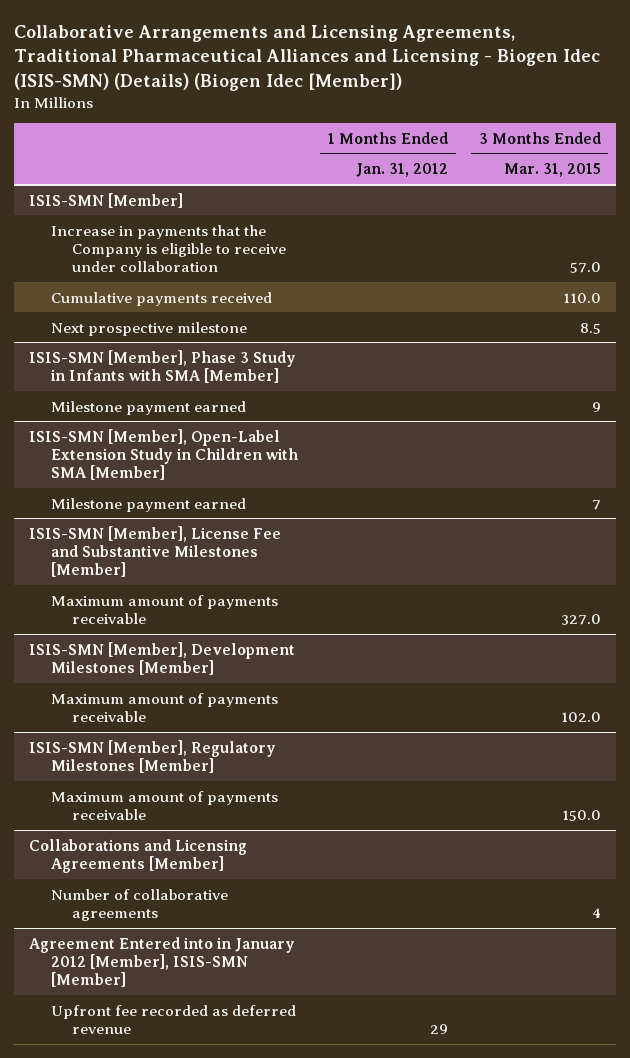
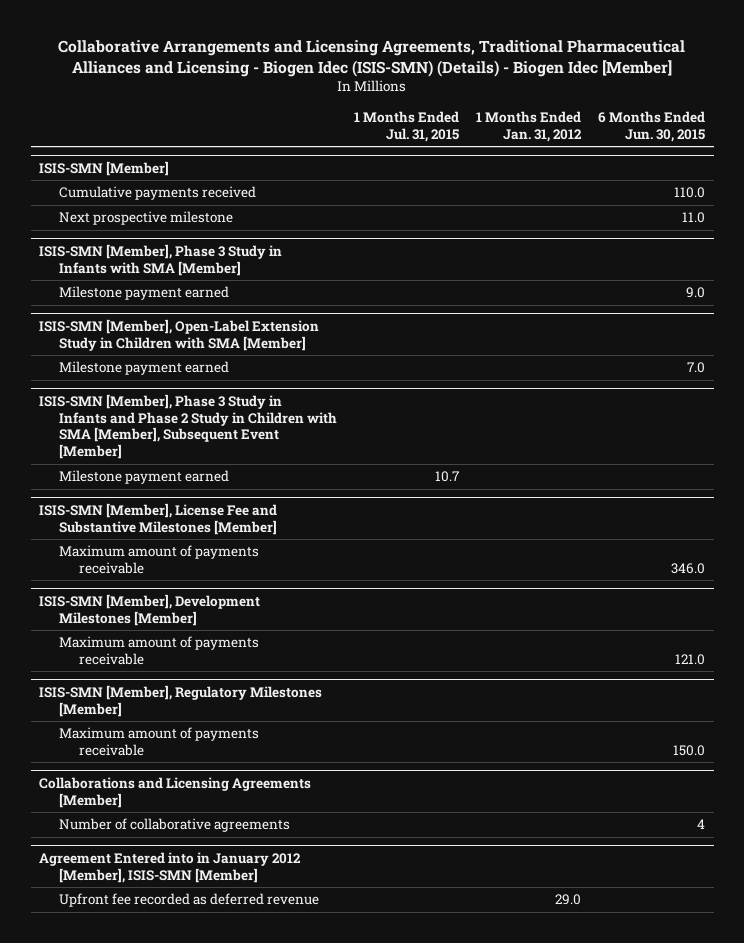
- Collaborative Arrangements and Licensing Agreements, Traditional Pharmaceutical Alliances and Licensing - Biogen Idec (ISIS-SMN) (Details) (Biogen Idec [Member])
+ Collaborative Arrangements and Licensing Agreements, Traditional Pharmaceutical Alliances and Licensing - Biogen Idec (ISIS-SMN) (Details) - Biogen Idec [Member]
- | 1 Months Ended Jan. 31, 2012 | 3 Months Ended Mar. 31, 2015
+ | 1 Months Ended Jul. 31, 2015 | 1 Months Ended Jan. 31, 2012 | 6 Months Ended Jun. 30, 2015
@ ISIS-SMN [Member]
- Increase in payments that the Company is eligible to receive under collaboration | | 57.0
+ ISIS-SMN [Member], Phase 3 Study in Infants and Phase 2 Study in Children with SMA [Member], Subsequent Event [Member]
+ Milestone payment earned | 10.7 | |
@ Agreement Entered into in January 2012 [Member], ISIS-SMN [Member]
- Upfront fee recorded as deferred revenue | 29 |
+ Upfront fee recorded as deferred revenue | | 29.0 |

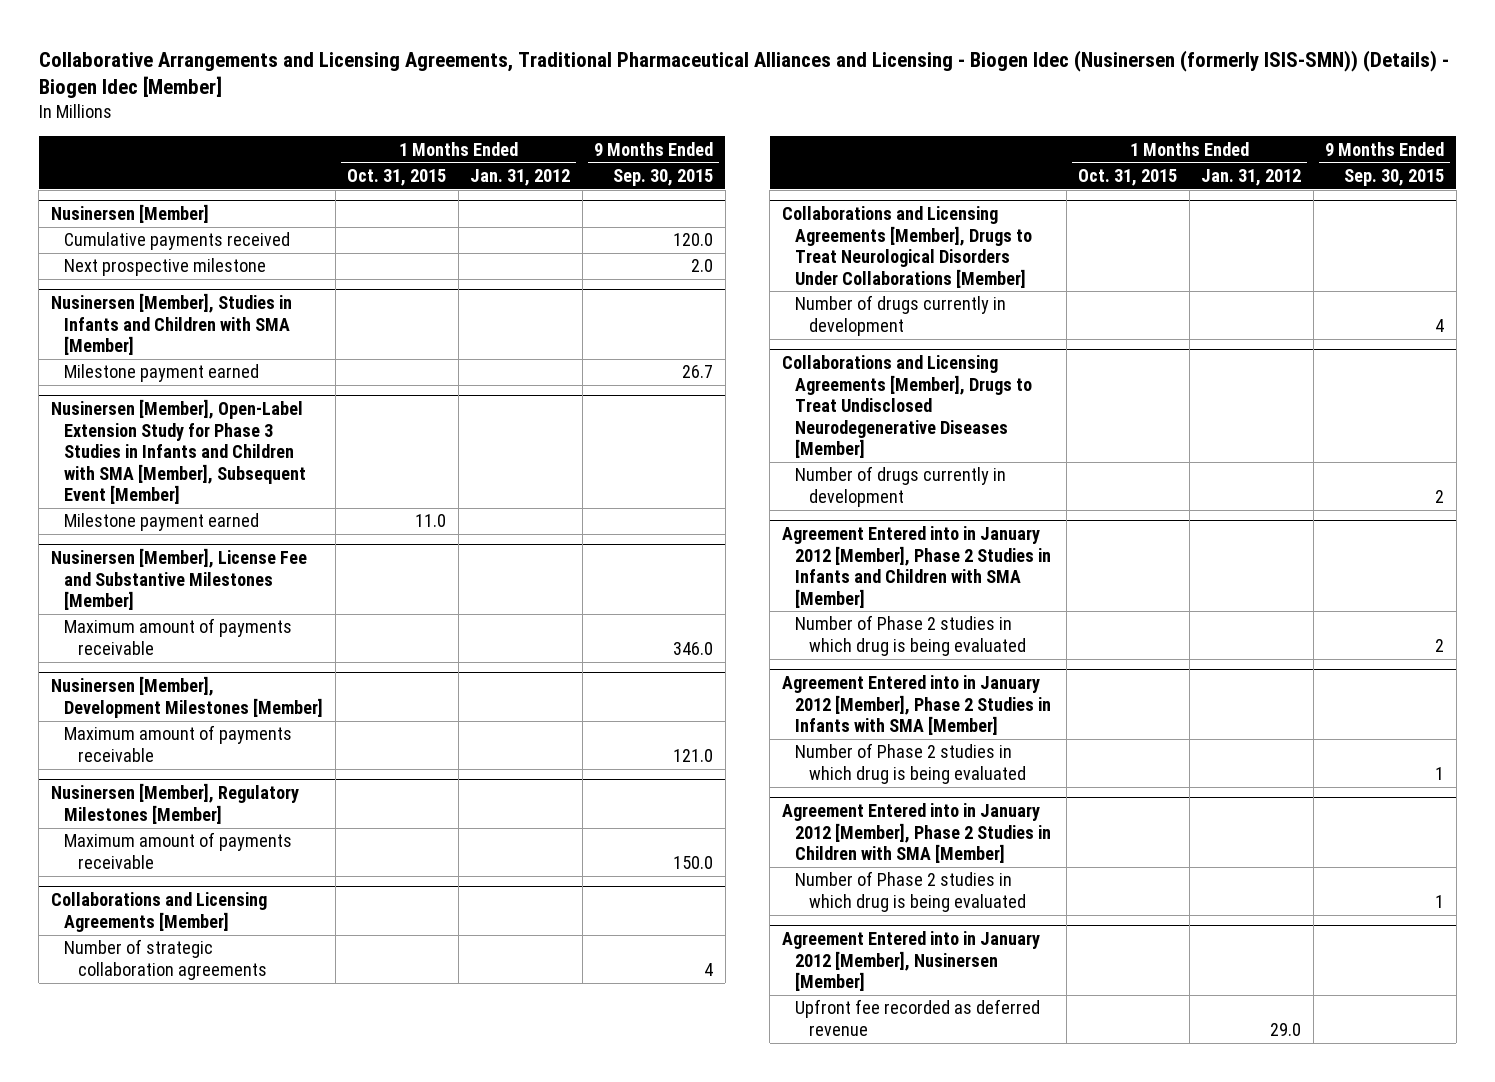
- Collaborative Arrangements and Licensing Agreements, Traditional Pharmaceutical Alliances and Licensing - Biogen Idec (ISIS-SMN) (Details) - Biogen Idec [Member]
+ Collaborative Arrangements and Licensing Agreements, Traditional Pharmaceutical Alliances and Licensing - Biogen Idec (Nusinersen (formerly ISIS-SMN)) (Details) - Biogen Idec [Member]
- | 1 Months Ended Jul. 31, 2015 | 1 Months Ended Jan. 31, 2012 | 6 Months Ended Jun. 30, 2015
+ | 1 Months Ended Oct. 31, 2015 | 1 Months Ended Jan. 31, 2012 | 9 Months Ended Sep. 30, 2015
- ISIS-SMN [Member]
+ Nusinersen [Member]
- ISIS-SMN [Member], Phase 3 Study in Infants with SMA [Member]
- Milestone payment earned | | | 9.0
- ISIS-SMN [Member], Open-Label Extension Study in Children with SMA [Member]
- Milestone payment earned | | | 7.0
- ISIS-SMN [Member], Phase 3 Study in Infants and Phase 2 Study in Children with SMA [Member], Subsequent Event [Member]
+ Nusinersen [Member], Studies in Infants and Children with SMA [Member]
+ Milestone payment earned | | | 26.7
+ Nusinersen [Member], Open-Label Extension Study for Phase 3 Studies in Infants and Children with SMA [Member], Subsequent Event [Member]
- ISIS-SMN [Member], License Fee and Substantive Milestones [Member]
+ Nusinersen [Member], License Fee and Substantive Milestones [Member]
- ISIS-SMN [Member], Development Milestones [Member]
- Maximum amount of payments receivable | | | 121.0
- ISIS-SMN [Member], Regulatory Milestones [Member]
- Maximum amount of payments receivable | | | 150.0
+ Nusinersen [Member], Development Milestones [Member]
+ Maximum amount of payments receivable | | | 121.0
+ Nusinersen [Member], Regulatory Milestones [Member]
+ Maximum amount of payments receivable | | | 150.0
@ Collaborations and Licensing Agreements [Member]
- Number of collaborative agreements | | | 4
- Agreement Entered into in January 2012 [Member], ISIS-SMN [Member]
@ Collaborations and Licensing Agreements [Member]
+ Number of strategic collaboration agreements | | | 4
+ Collaborations and Licensing Agreements [Member], Drugs to Treat Neurological Disorders Under Collaborations [Member]
+ Number of drugs currently in development | | | 4
+ Collaborations and Licensing Agreements [Member], Drugs to Treat Undisclosed Neurodegenerative Diseases [Member]
+ Number of drugs currently in development | | | 2
+ Agreement Entered into in January 2012 [Member], Phase 2 Studies in Infants and Children with SMA [Member]
+ Number of Phase 2 studies in which drug is being evaluated | | | 2
+ Agreement Entered into in January 2012 [Member], Phase 2 Studies in Infants with SMA [Member]
+ Number of Phase 2 studies in which drug is being evaluated | | | 1
+ Agreement Entered into in January 2012 [Member], Phase 2 Studies in Children with SMA [Member]
+ Number of Phase 2 studies in which drug is being evaluated | | | 1
+ Agreement Entered into in January 2012 [Member], Nusinersen [Member]

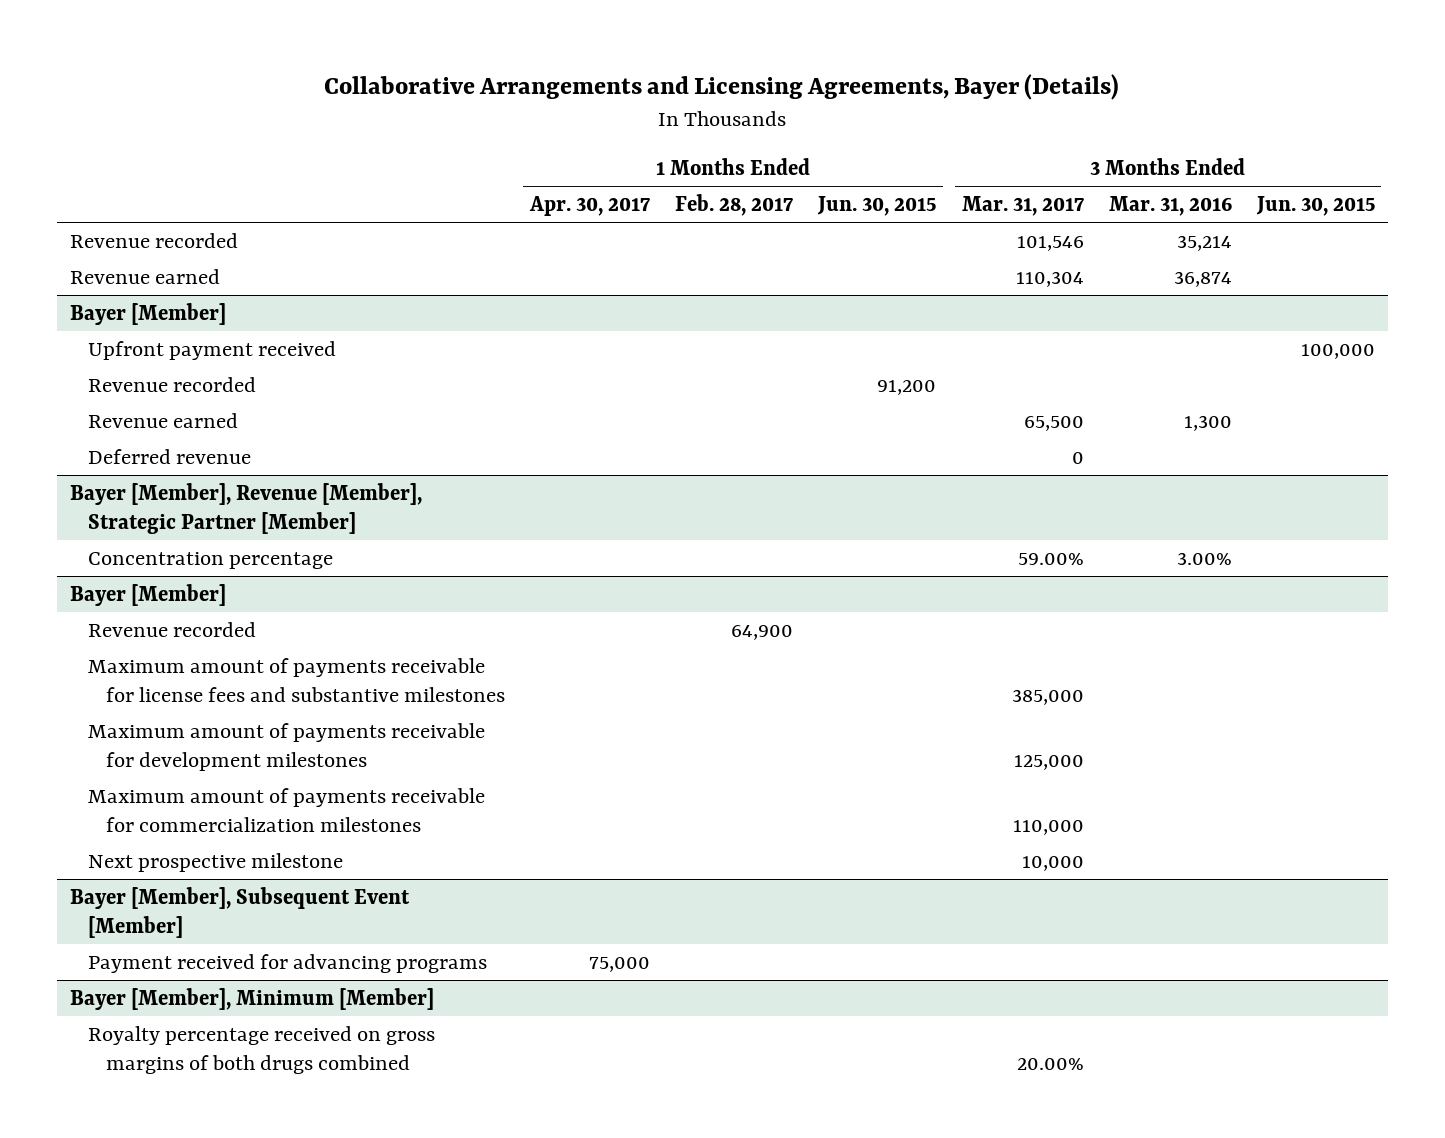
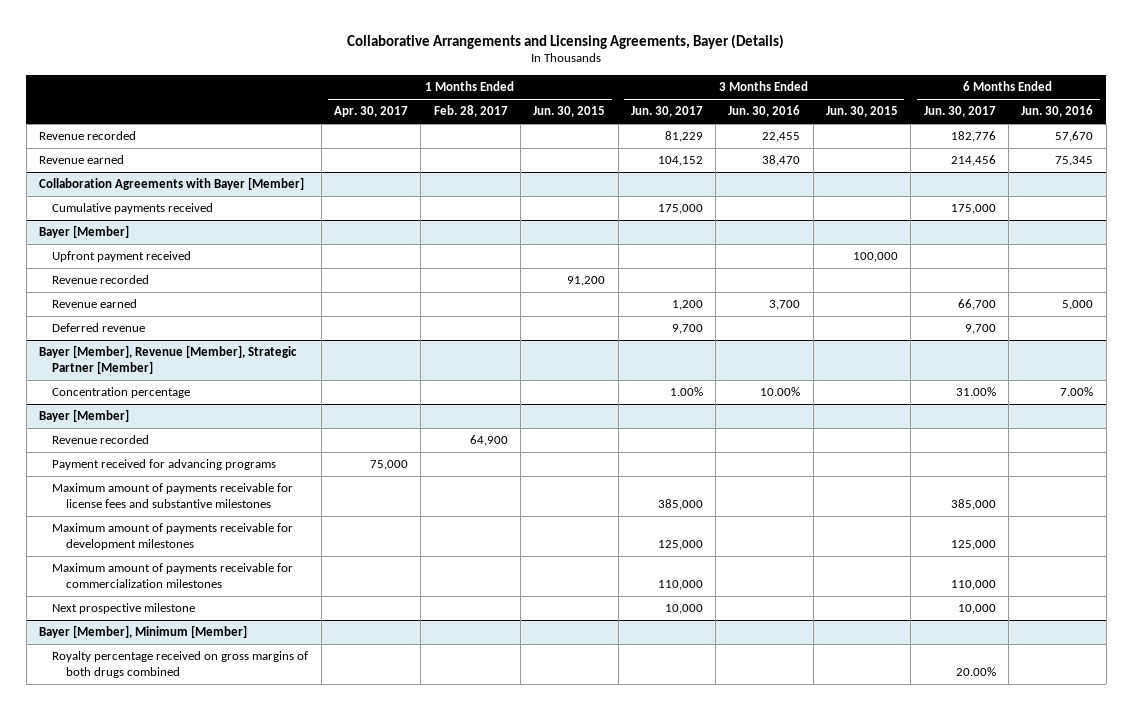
- | 1 Months Ended Apr. 30, 2017 | 1 Months Ended Feb. 28, 2017 | 1 Months Ended Jun. 30, 2015 | 3 Months Ended Mar. 31, 2017 | 3 Months Ended Mar. 31, 2016 | 3 Months Ended Jun. 30, 2015
+ | 1 Months Ended Apr. 30, 2017 | 1 Months Ended Feb. 28, 2017 | 1 Months Ended Jun. 30, 2015 | 3 Months Ended Jun. 30, 2017 | 3 Months Ended Jun. 30, 2016 | 3 Months Ended Jun. 30, 2015 | 6 Months Ended Jun. 30, 2017 | 6 Months Ended Jun. 30, 2016
+ Collaboration Agreements with Bayer [Member]
+ Cumulative payments received | | | | 175,000 | | | 175,000 |
@ Bayer [Member]
+ Payment received for advancing programs | 75,000 | | | | | | |
- Bayer [Member], Subsequent Event [Member]
- Payment received for advancing programs | 75,000 | | | | |

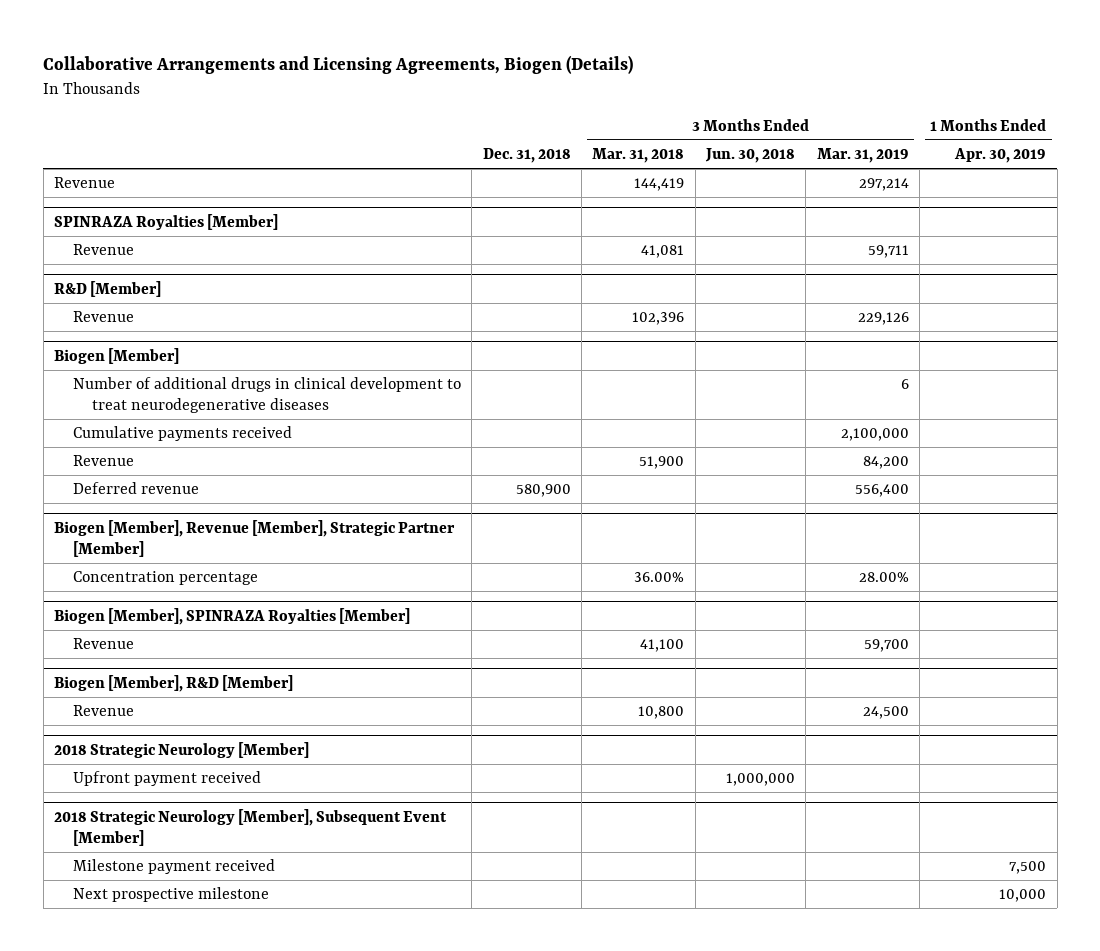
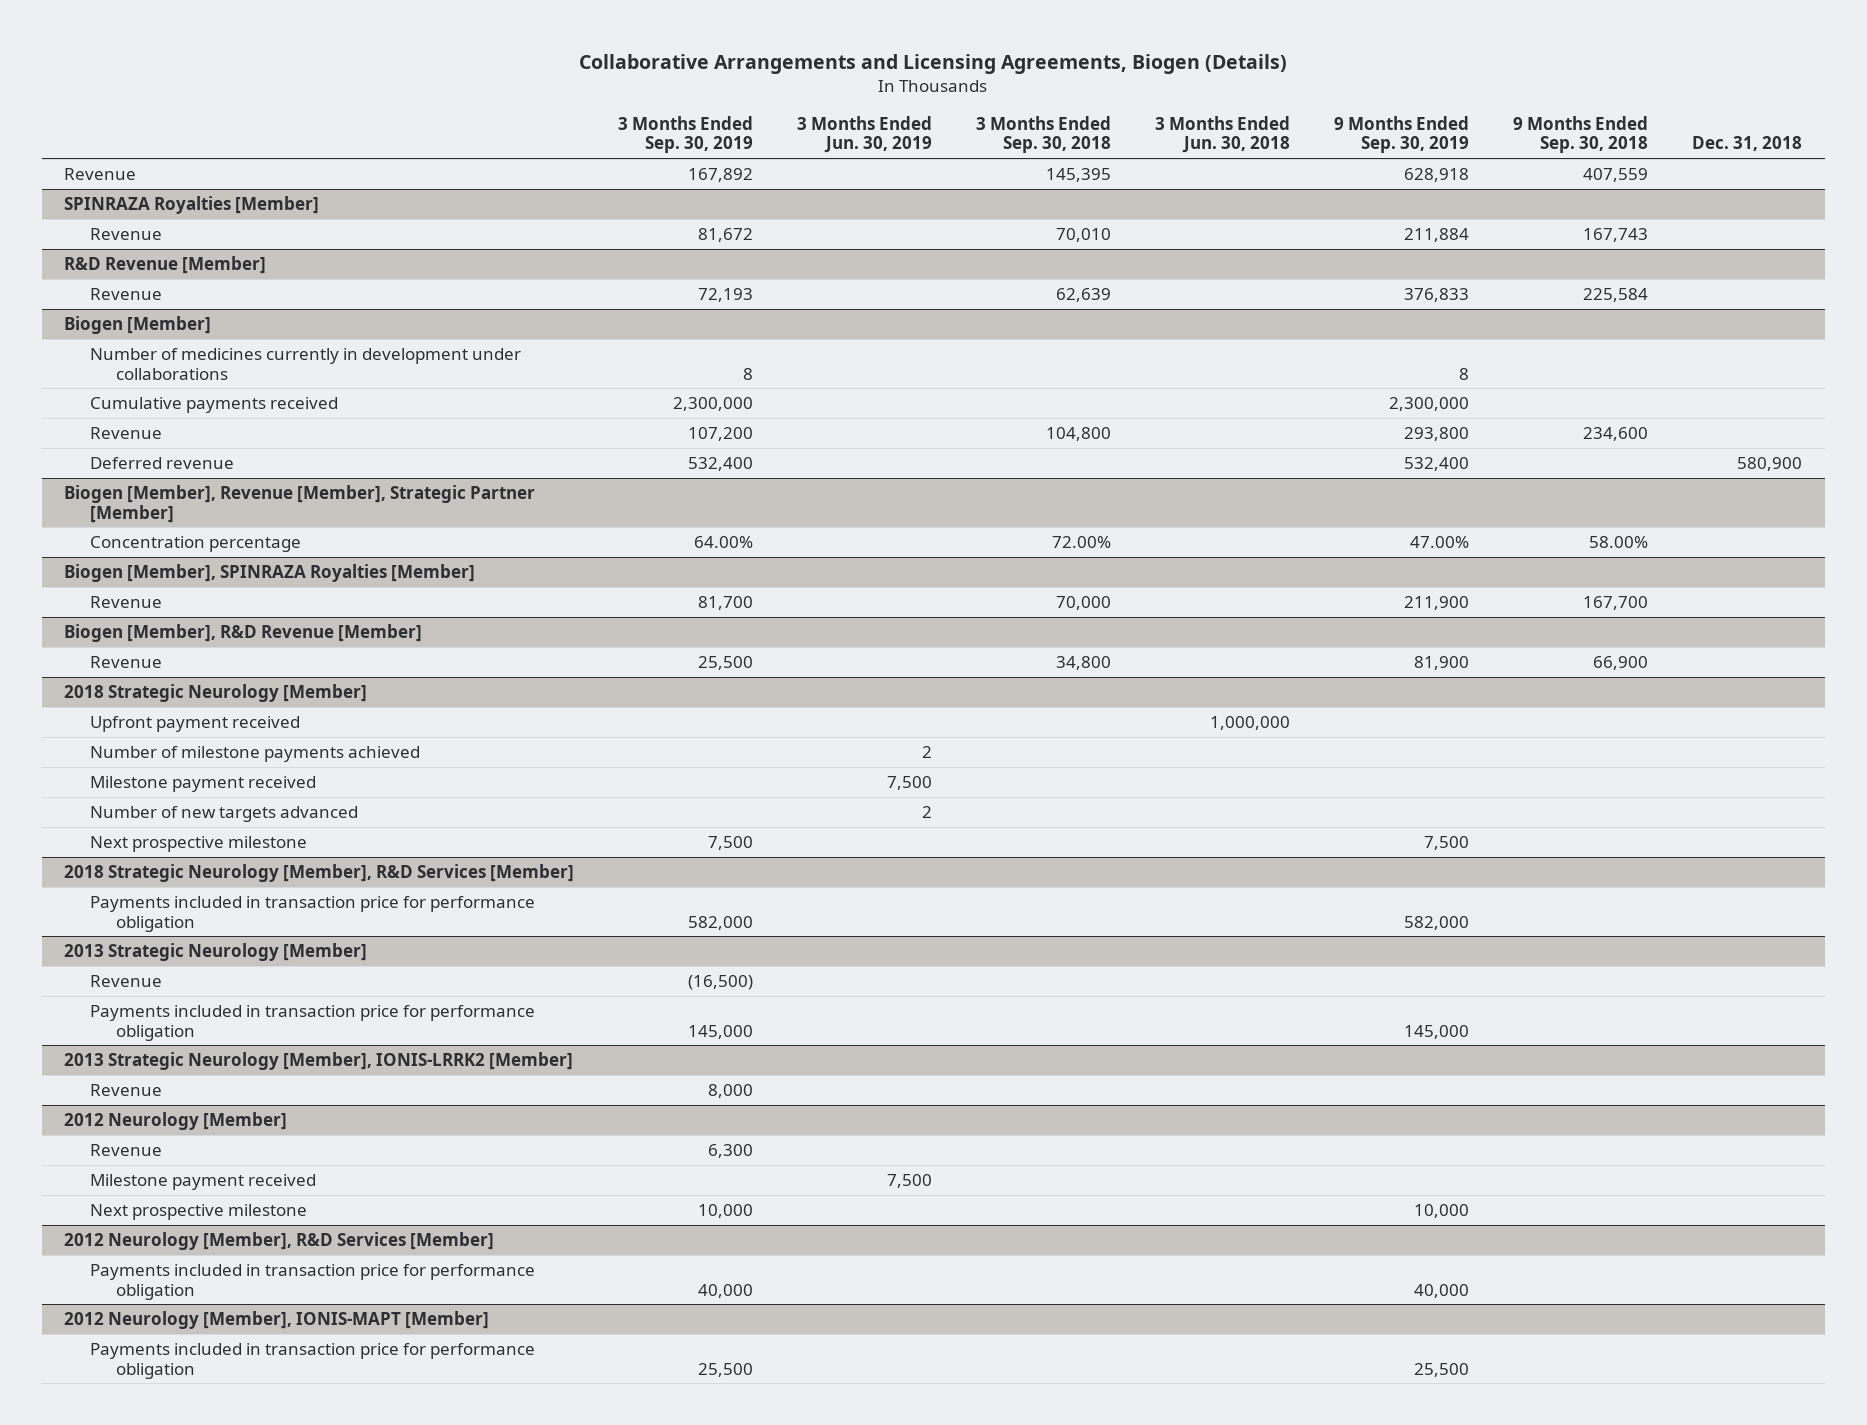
- | Dec. 31, 2018 | 3 Months Ended Mar. 31, 2018 | 3 Months Ended Jun. 30, 2018 | 3 Months Ended Mar. 31, 2019 | 1 Months Ended Apr. 30, 2019
+ | 3 Months Ended Sep. 30, 2019 | 3 Months Ended Jun. 30, 2019 | 3 Months Ended Sep. 30, 2018 | 3 Months Ended Jun. 30, 2018 | 9 Months Ended Sep. 30, 2019 | 9 Months Ended Sep. 30, 2018 | Dec. 31, 2018
- R&D [Member]
+ R&D Revenue [Member]
@ Biogen [Member]
- Number of additional drugs in clinical development to treat neurodegenerative diseases | | | | 6 |
+ Number of medicines currently in development under collaborations | 8 | | | | 8 | |
- Biogen [Member], R&D [Member]
+ Biogen [Member], R&D Revenue [Member]
- 2018 Strategic Neurology [Member], Subsequent Event [Member]
- Milestone payment received | | | | | 7,500
- Next prospective milestone | | | | | 10,000
@ 2018 Strategic Neurology [Member]
+ Number of milestone payments achieved | | 2 | | | | |
+ Milestone payment received | | 7,500 | | | | |
+ Number of new targets advanced | | 2 | | | | |
+ Next prospective milestone | 7,500 | | | | 7,500 | |
+ 2018 Strategic Neurology [Member], R&D Services [Member]
+ Payments included in transaction price for performance obligation | 582,000 | | | | 582,000 | |
+ 2013 Strategic Neurology [Member]
+ Revenue | (16,500) | | | | | |
+ Payments included in transaction price for performance obligation | 145,000 | | | | 145,000 | |
+ 2013 Strategic Neurology [Member], IONIS-LRRK2 [Member]
+ Revenue | 8,000 | | | | | |
+ 2012 Neurology [Member]
+ Revenue | 6,300 | | | | | |
+ Milestone payment received | | 7,500 | | | | |
+ Next prospective milestone | 10,000 | | | | 10,000 | |
+ 2012 Neurology [Member], R&D Services [Member]
+ Payments included in transaction price for performance obligation | 40,000 | | | | 40,000 | |
+ 2012 Neurology [Member], IONIS-MAPT [Member]
+ Payments included in transaction price for performance obligation | 25,500 | | | | 25,500 | |

